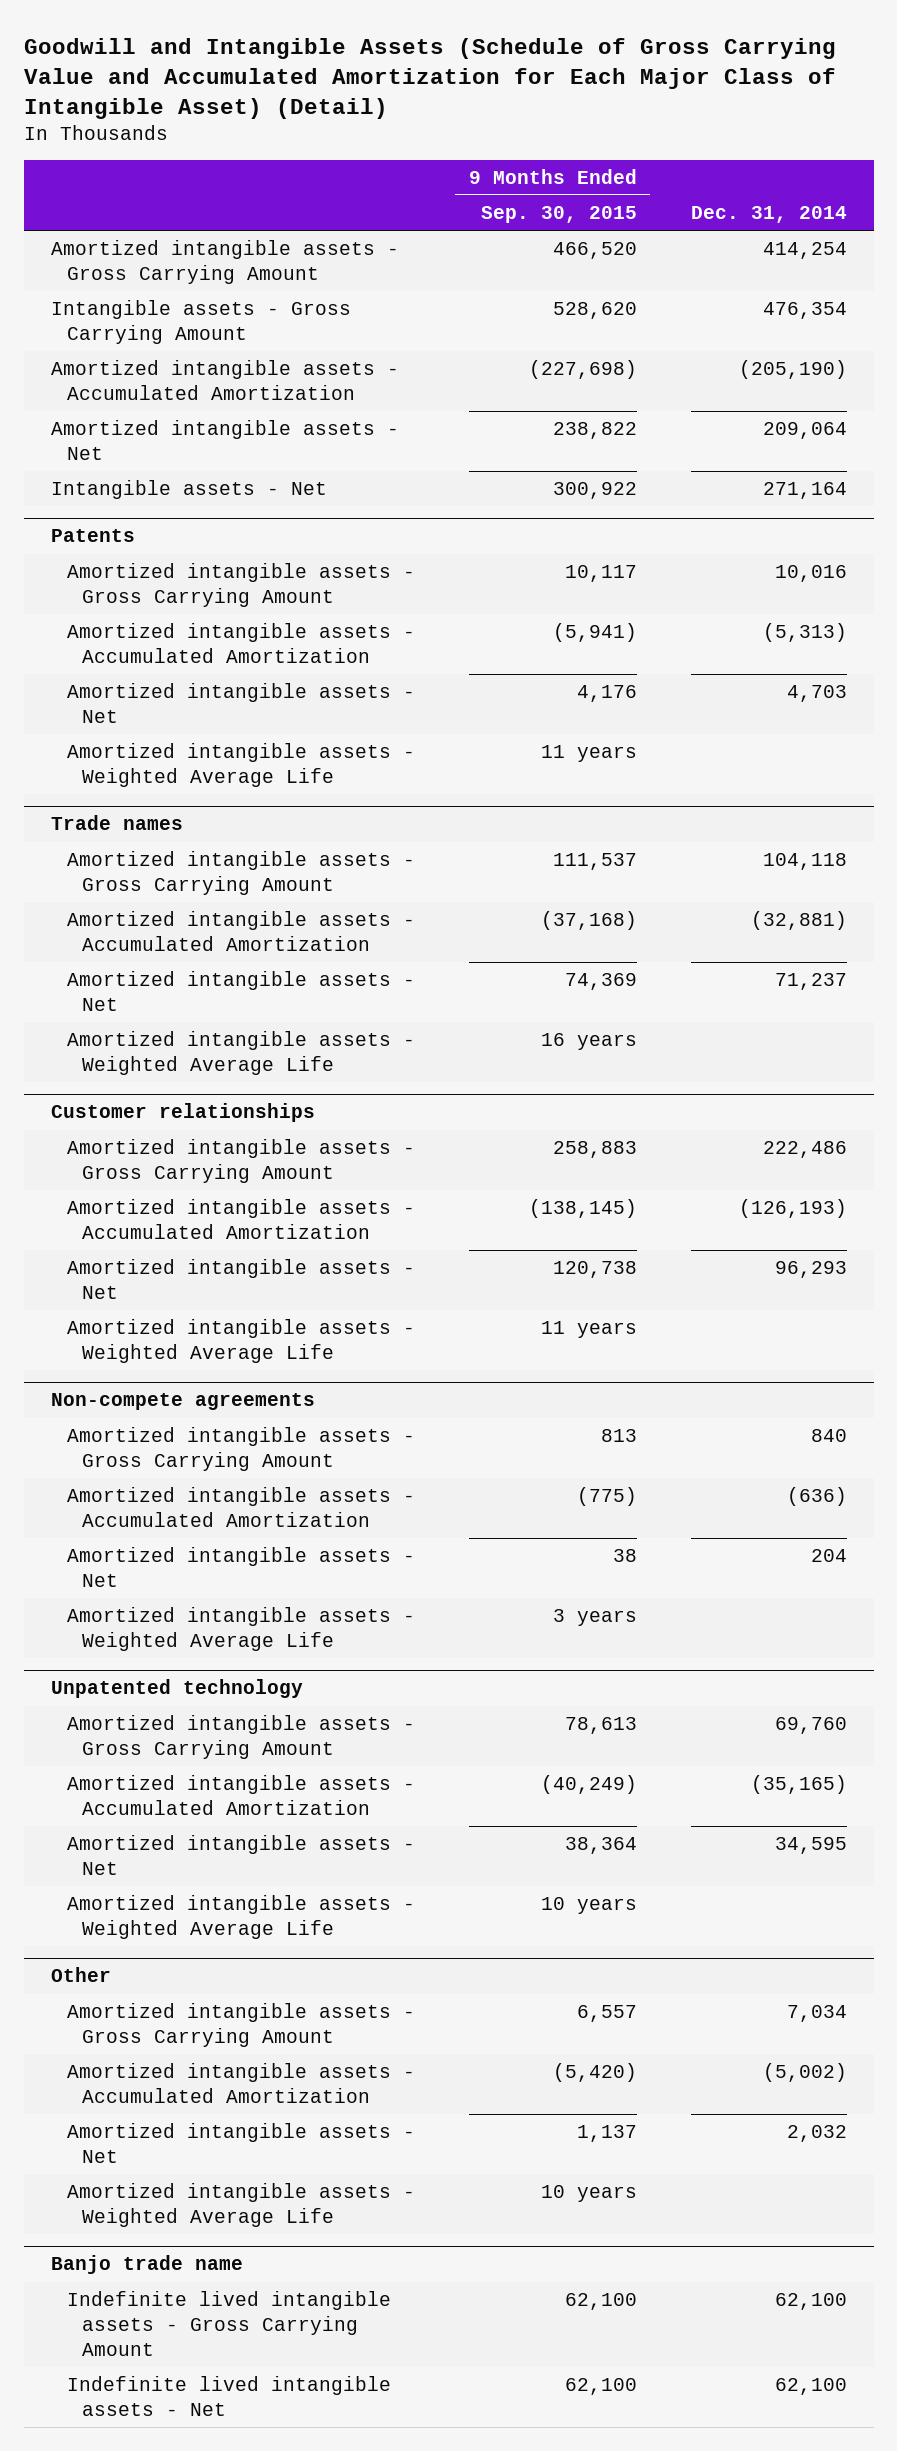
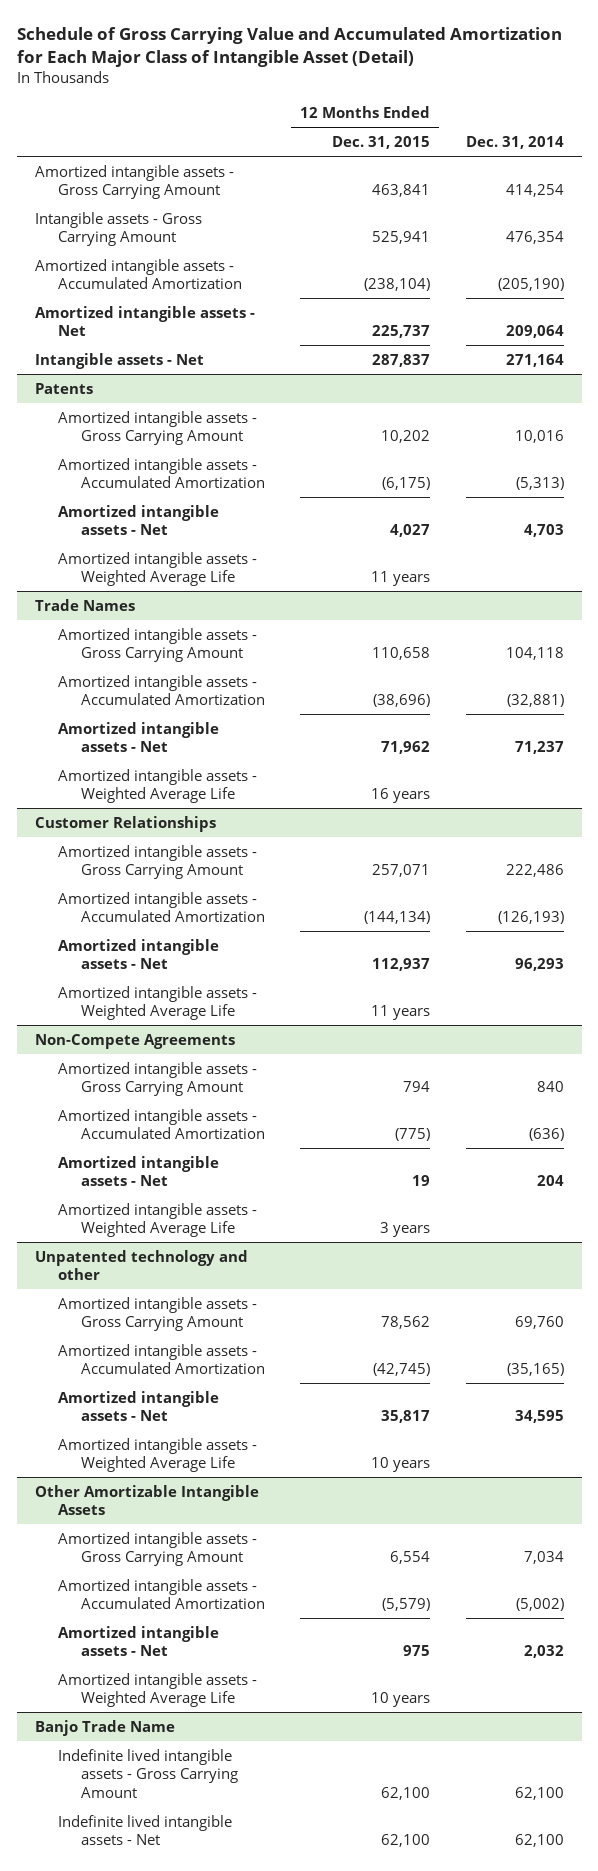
- Goodwill and Intangible Assets (Schedule of Gross Carrying Value and Accumulated Amortization for Each Major Class of Intangible Asset) (Detail)
+ Schedule of Gross Carrying Value and Accumulated Amortization for Each Major Class of Intangible Asset (Detail)
- | 9 Months Ended Sep. 30, 2015 | Dec. 31, 2014
+ | 12 Months Ended Dec. 31, 2015 | Dec. 31, 2014
- Trade names
+ Trade Names
- Customer relationships
+ Customer Relationships
- Non-compete agreements
+ Non-Compete Agreements
- Unpatented technology
+ Unpatented technology and other
- Other
+ Other Amortizable Intangible Assets
- Banjo trade name
+ Banjo Trade Name

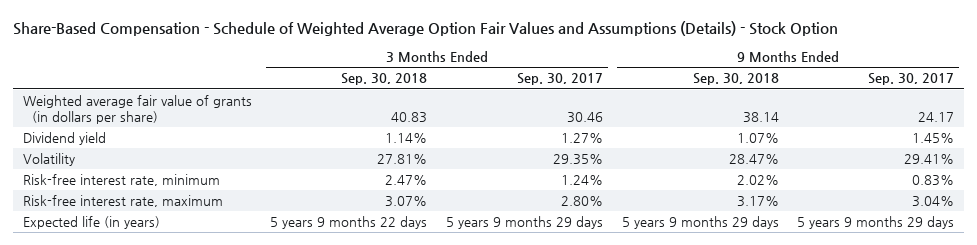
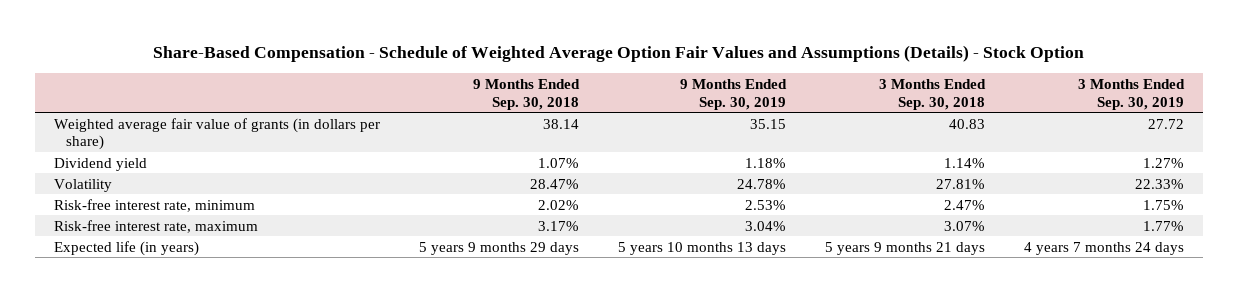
- | 3 Months Ended Sep. 30, 2018 | 3 Months Ended Sep. 30, 2017 | 9 Months Ended Sep. 30, 2018 | 9 Months Ended Sep. 30, 2017
+ | 9 Months Ended Sep. 30, 2018 | 9 Months Ended Sep. 30, 2019 | 3 Months Ended Sep. 30, 2018 | 3 Months Ended Sep. 30, 2019
- Expected life (in years) | 5 years 9 months 22 days | 5 years 9 months 29 days | 5 years 9 months 29 days | 5 years 9 months 29 days
+ Expected life (in years) | 5 years 9 months 29 days | 5 years 10 months 13 days | 5 years 9 months 21 days | 4 years 7 months 24 days

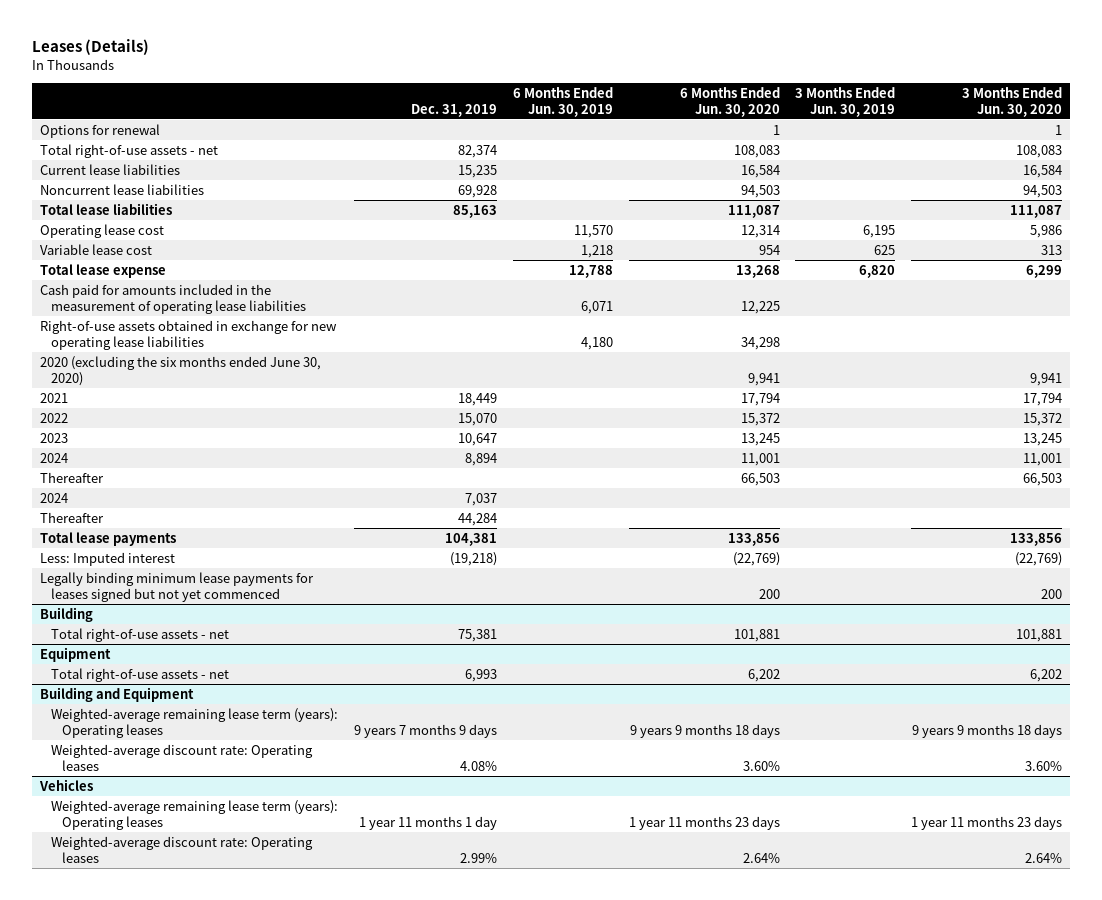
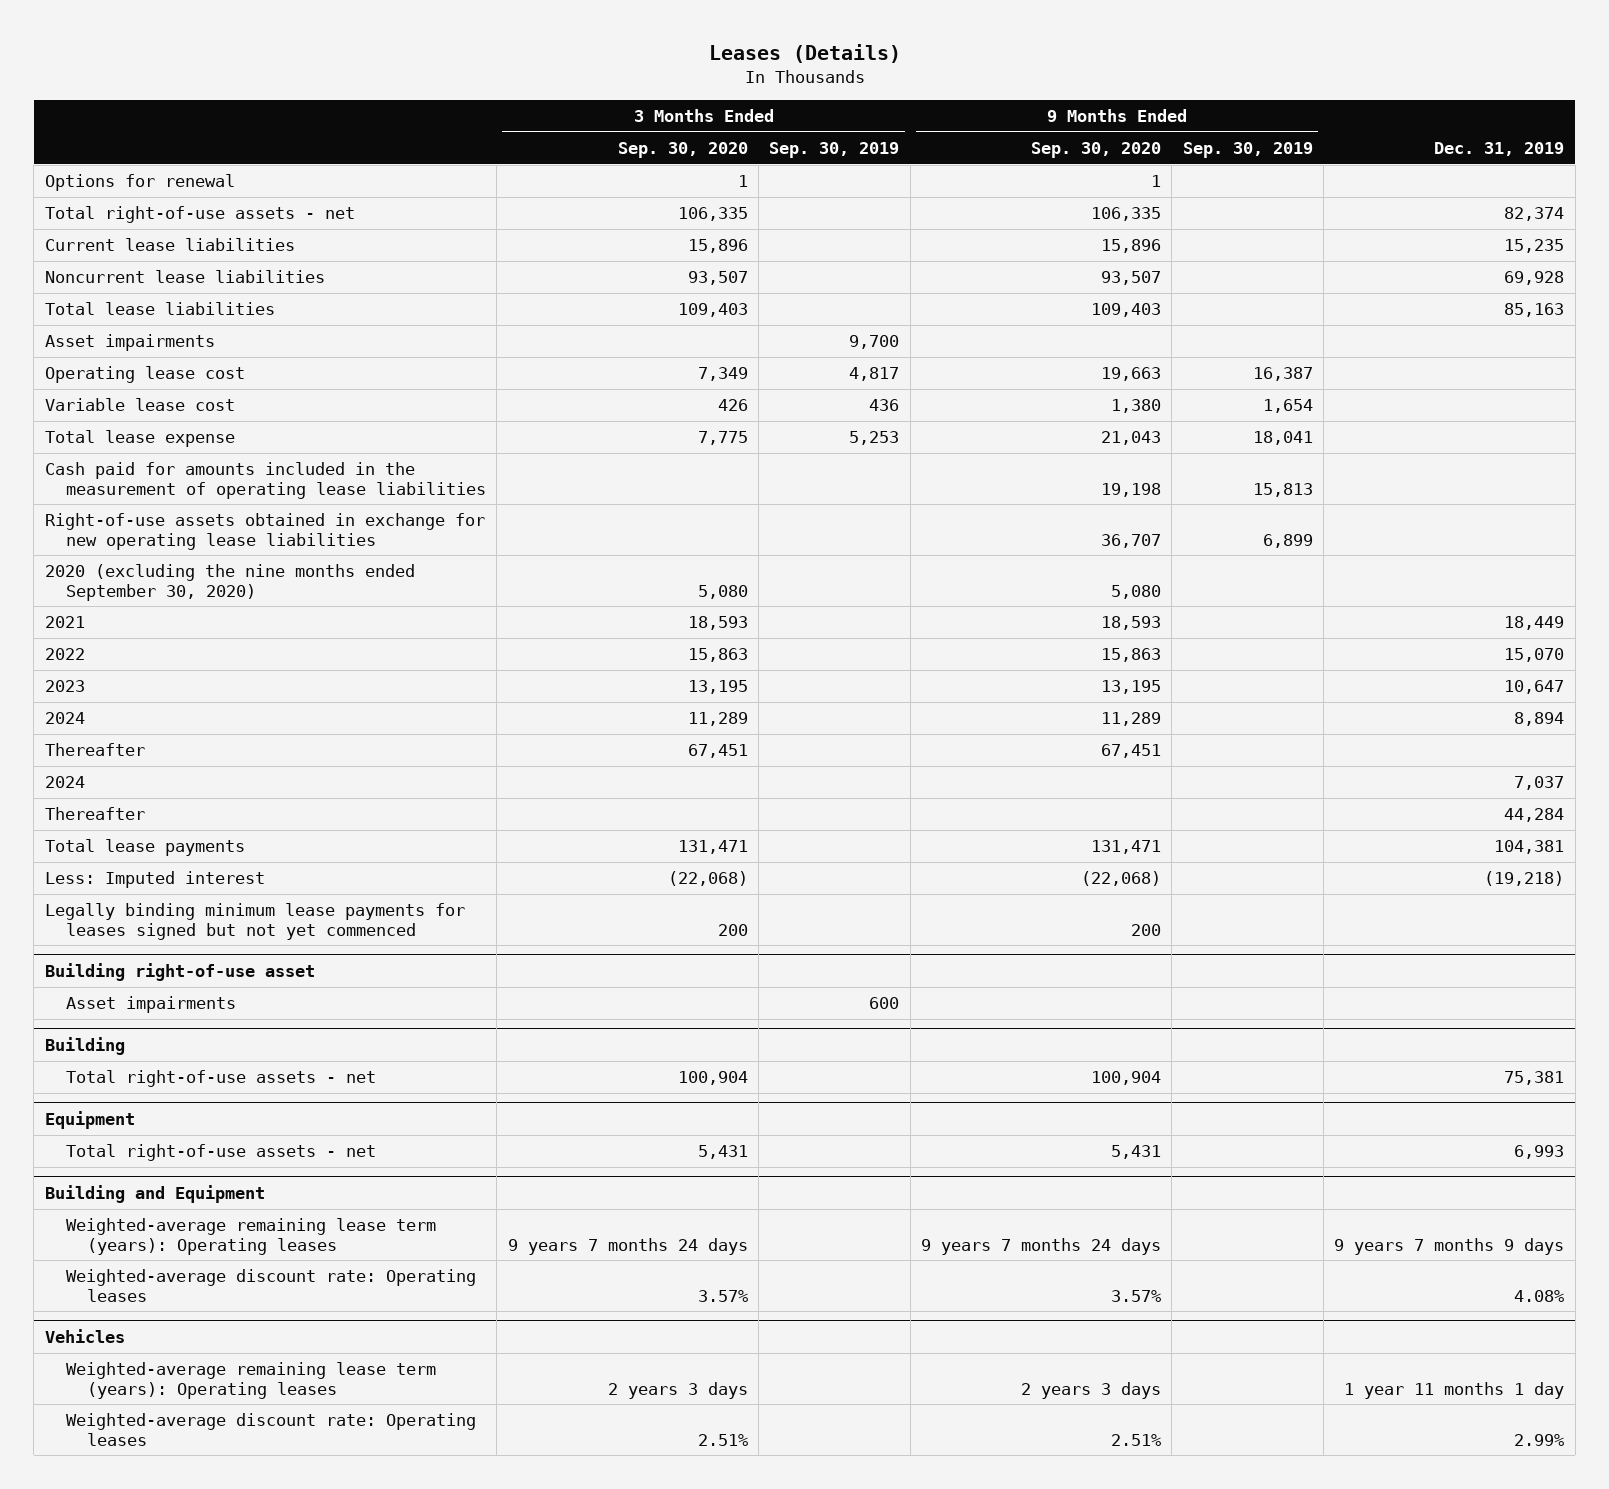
- | Dec. 31, 2019 | 6 Months Ended Jun. 30, 2019 | 6 Months Ended Jun. 30, 2020 | 3 Months Ended Jun. 30, 2019 | 3 Months Ended Jun. 30, 2020
+ | 3 Months Ended Sep. 30, 2020 | 3 Months Ended Sep. 30, 2019 | 9 Months Ended Sep. 30, 2020 | 9 Months Ended Sep. 30, 2019 | Dec. 31, 2019
+ Asset impairments | | 9,700 | | |
- 2020 (excluding the six months ended June 30, 2020) | | | 9,941 | | 9,941
+ 2020 (excluding the nine months ended September 30, 2020) | 5,080 | | 5,080 | |
+ Building right-of-use asset
+ Asset impairments | | 600 | | |

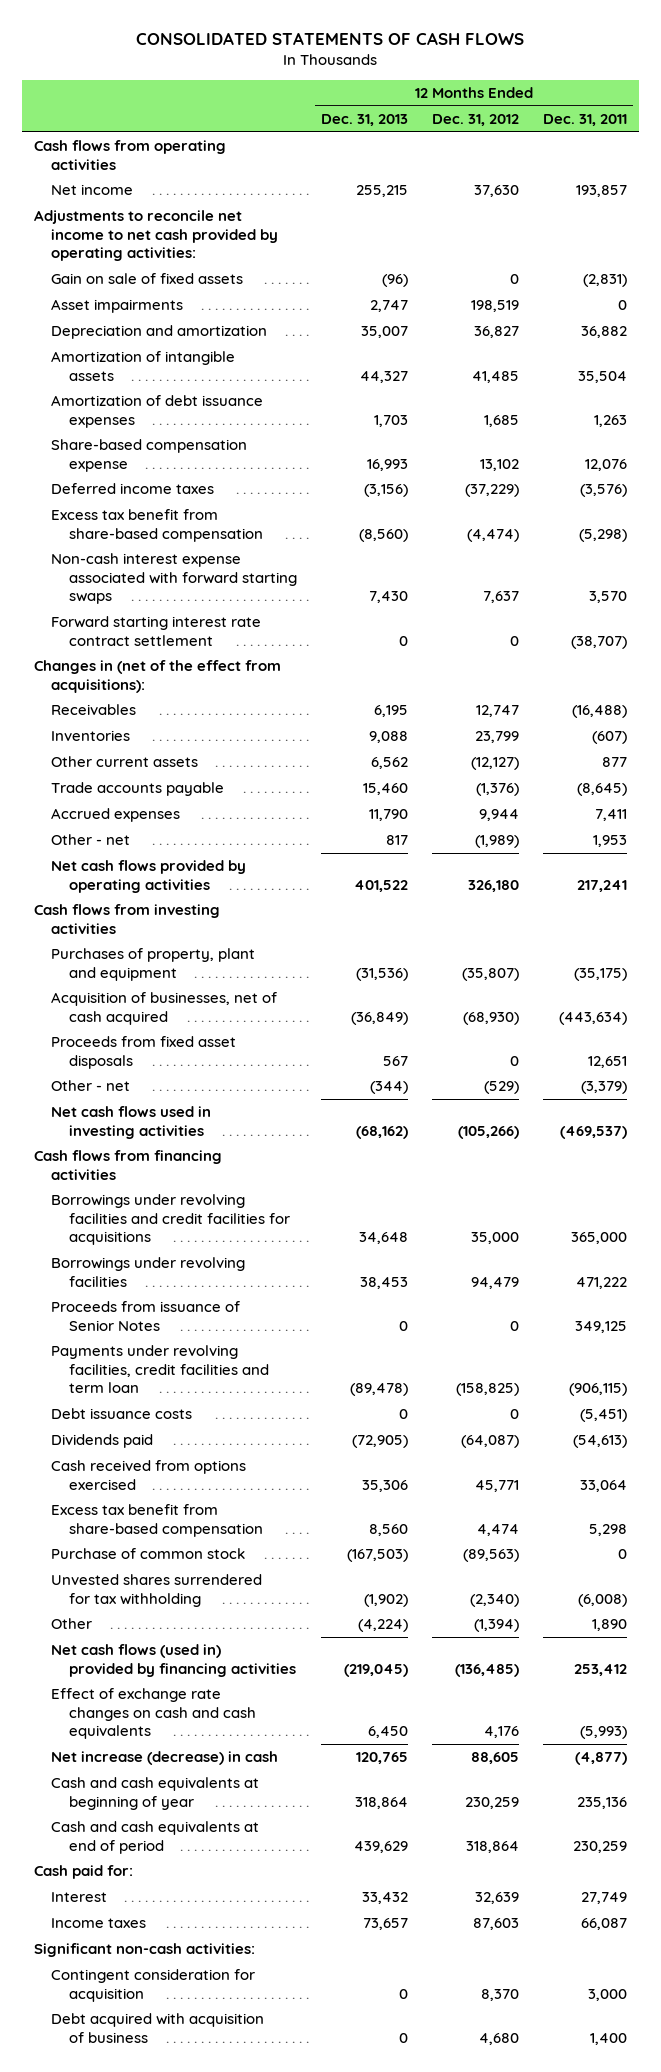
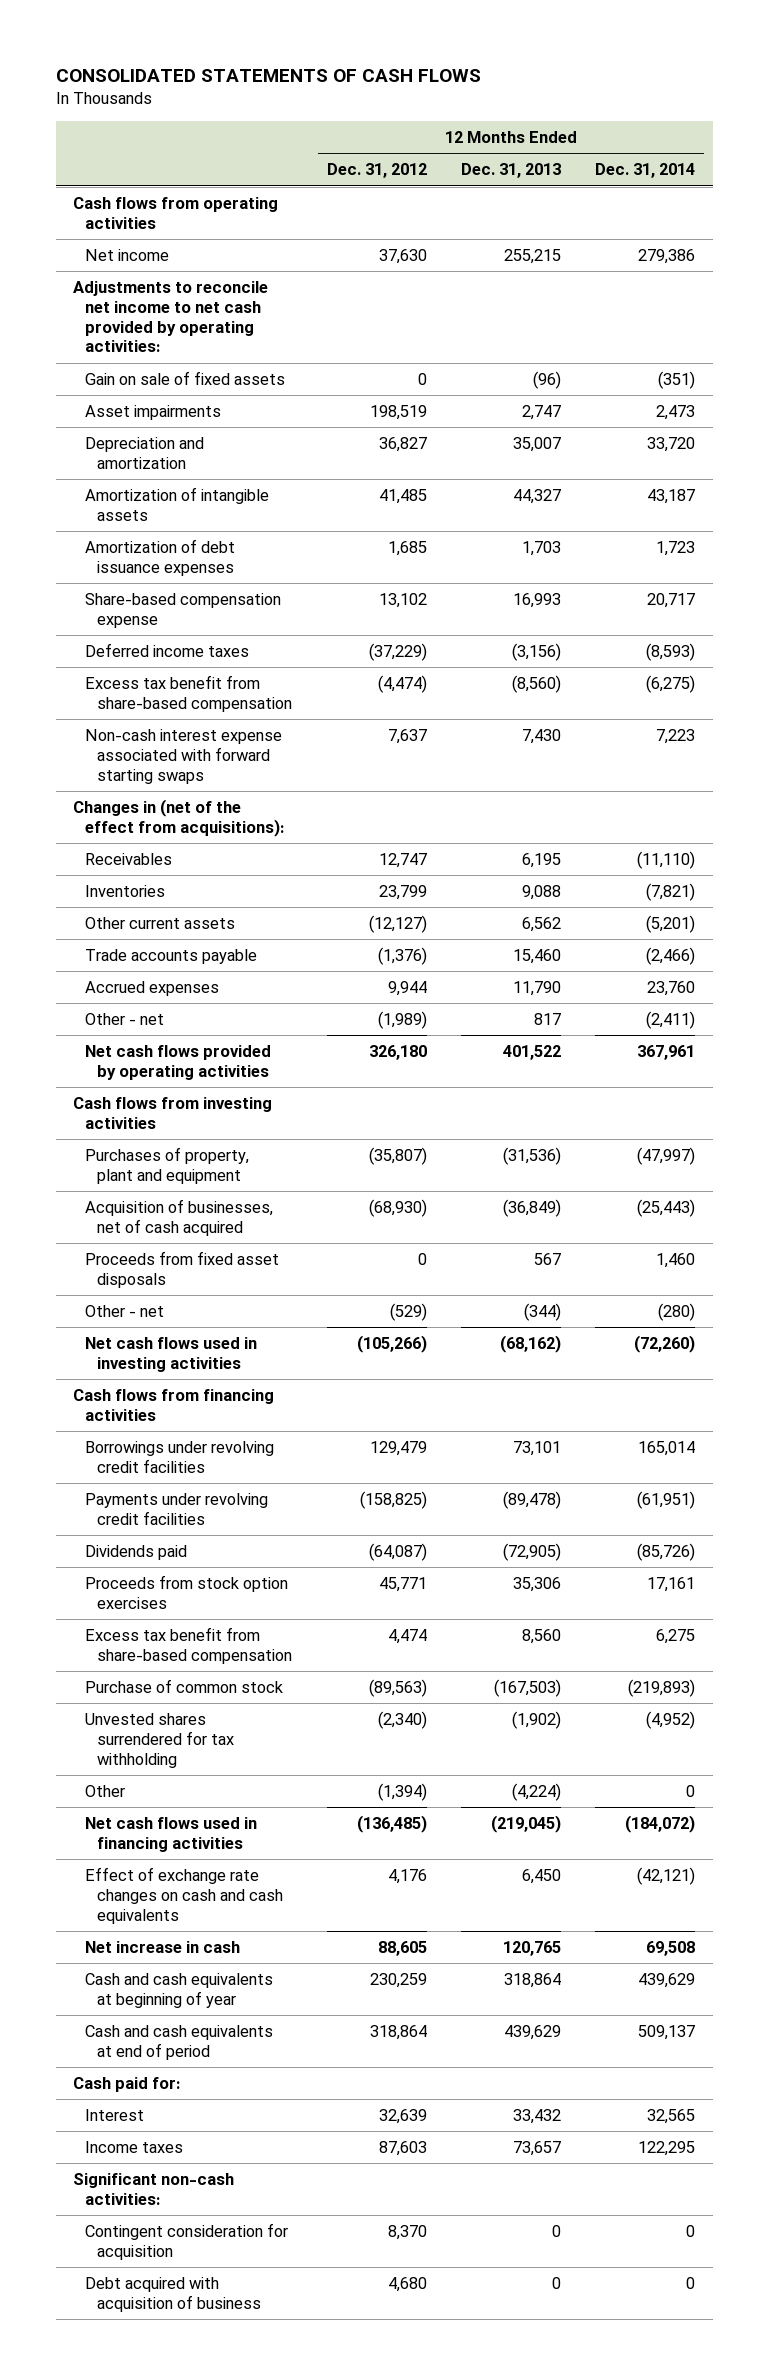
- | 12 Months Ended Dec. 31, 2013 | 12 Months Ended Dec. 31, 2012 | 12 Months Ended Dec. 31, 2011
+ | 12 Months Ended Dec. 31, 2012 | 12 Months Ended Dec. 31, 2013 | 12 Months Ended Dec. 31, 2014
- Forward starting interest rate contract settlement | 0 | 0 | (38,707)
- Borrowings under revolving facilities and credit facilities for acquisitions | 34,648 | 35,000 | 365,000
- Borrowings under revolving facilities | 38,453 | 94,479 | 471,222
- Proceeds from issuance of Senior Notes | 0 | 0 | 349,125
- Payments under revolving facilities, credit facilities and term loan | (89,478) | (158,825) | (906,115)
- Debt issuance costs | 0 | 0 | (5,451)
+ Borrowings under revolving credit facilities | 129,479 | 73,101 | 165,014
+ Payments under revolving credit facilities | (158,825) | (89,478) | (61,951)
- Cash received from options exercised | 35,306 | 45,771 | 33,064
+ Proceeds from stock option exercises | 45,771 | 35,306 | 17,161
- Net cash flows (used in) provided by financing activities | (219,045) | (136,485) | 253,412
+ Net cash flows used in financing activities | (136,485) | (219,045) | (184,072)
- Net increase (decrease) in cash | 120,765 | 88,605 | (4,877)
+ Net increase in cash | 88,605 | 120,765 | 69,508

